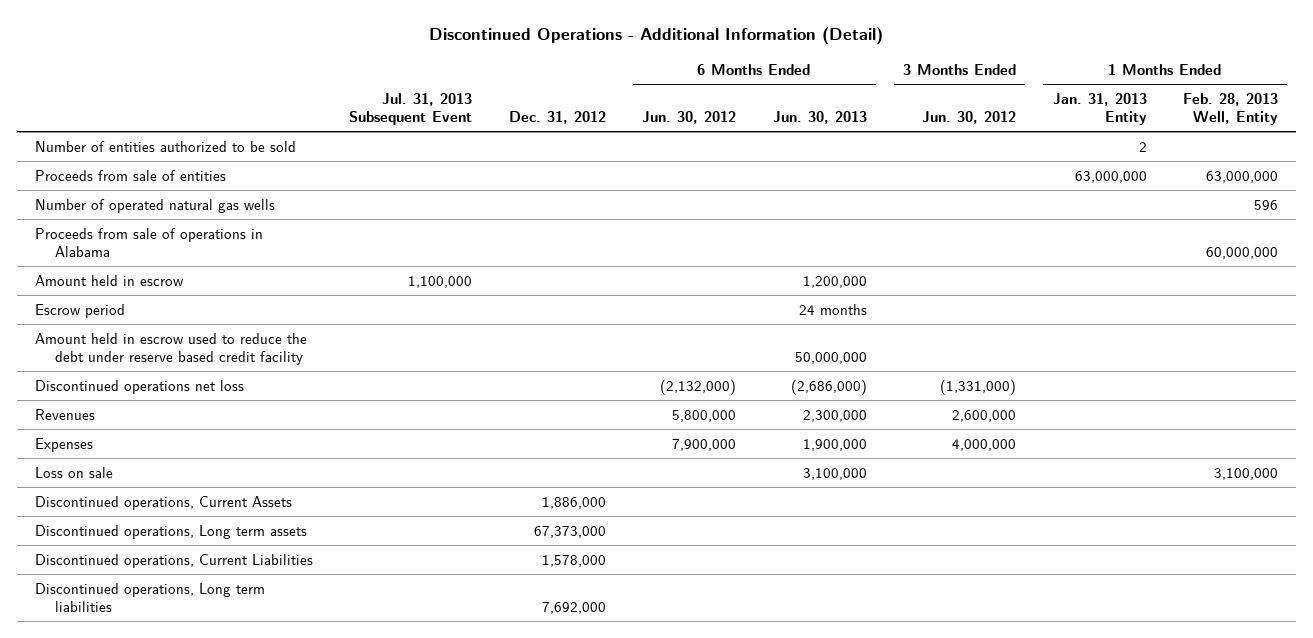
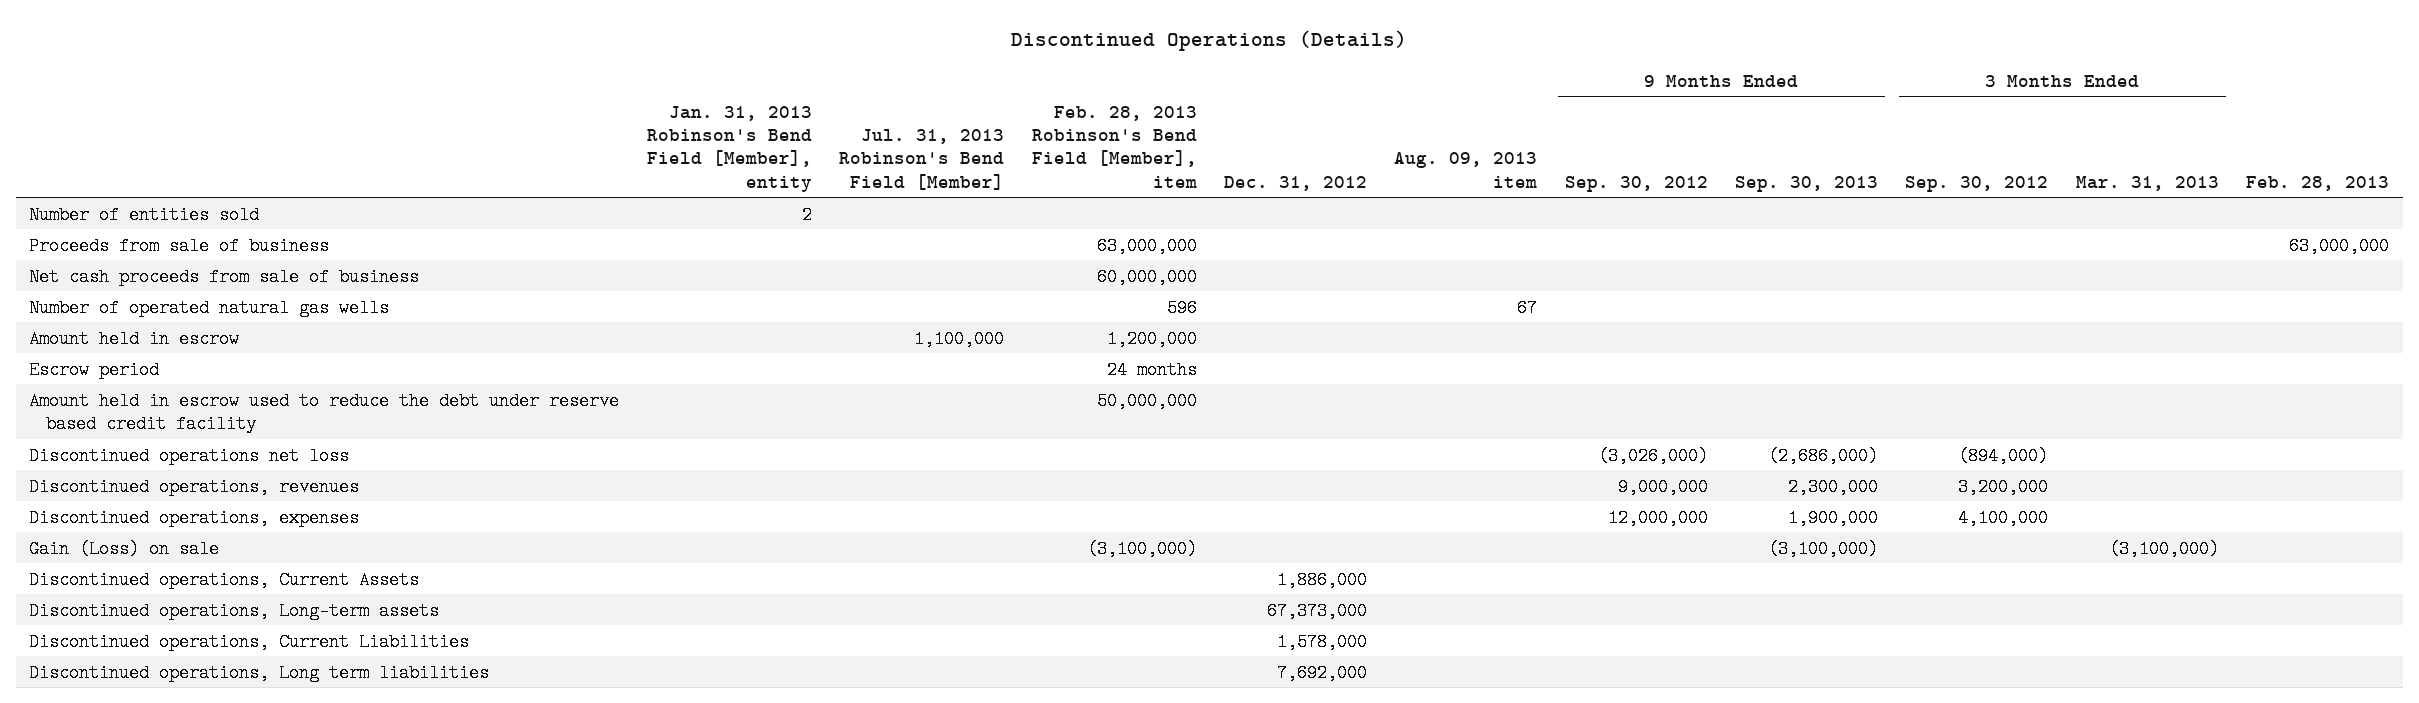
- Discontinued Operations - Additional Information (Detail)
+ Discontinued Operations (Details)
- | Jul. 31, 2013 Subsequent Event | Dec. 31, 2012 | 6 Months Ended Jun. 30, 2012 | 6 Months Ended Jun. 30, 2013 | 3 Months Ended Jun. 30, 2012 | 1 Months Ended Jan. 31, 2013 Entity | 1 Months Ended Feb. 28, 2013 Well, Entity
+ | Jan. 31, 2013 Robinson's Bend Field [Member], entity | Jul. 31, 2013 Robinson's Bend Field [Member] | Feb. 28, 2013 Robinson's Bend Field [Member], item | Dec. 31, 2012 | Aug. 09, 2013 item | 9 Months Ended Sep. 30, 2012 | 9 Months Ended Sep. 30, 2013 | 3 Months Ended Sep. 30, 2012 | 3 Months Ended Mar. 31, 2013 | Feb. 28, 2013
- Number of entities authorized to be sold | | | | | | 2 |
- Proceeds from sale of entities | | | | | | 63,000,000 | 63,000,000
+ Number of entities sold | 2 | | | | | | | | |
+ Proceeds from sale of business | | | 63,000,000 | | | | | | | 63,000,000
+ Net cash proceeds from sale of business | | | 60,000,000 | | | | | | |
- Proceeds from sale of operations in Alabama | | | | | | | 60,000,000
- Revenues | | | 5,800,000 | 2,300,000 | 2,600,000 | |
- Expenses | | | 7,900,000 | 1,900,000 | 4,000,000 | |
- Loss on sale | | | | 3,100,000 | | | 3,100,000
+ Discontinued operations, revenues | | | | | | 9,000,000 | 2,300,000 | 3,200,000 | |
+ Discontinued operations, expenses | | | | | | 12,000,000 | 1,900,000 | 4,100,000 | |
+ Gain (Loss) on sale | | | (3,100,000) | | | | (3,100,000) | | (3,100,000) |
- Discontinued operations, Long term assets | | 67,373,000 | | | | |
+ Discontinued operations, Long-term assets | | | | 67,373,000 | | | | | |

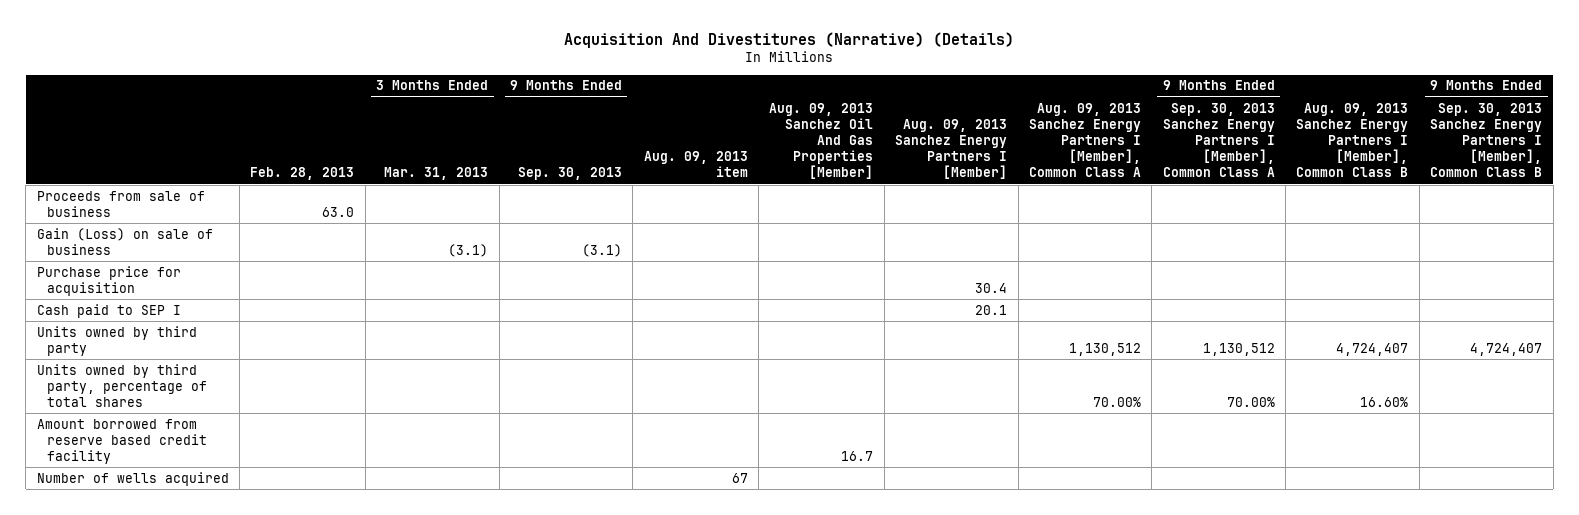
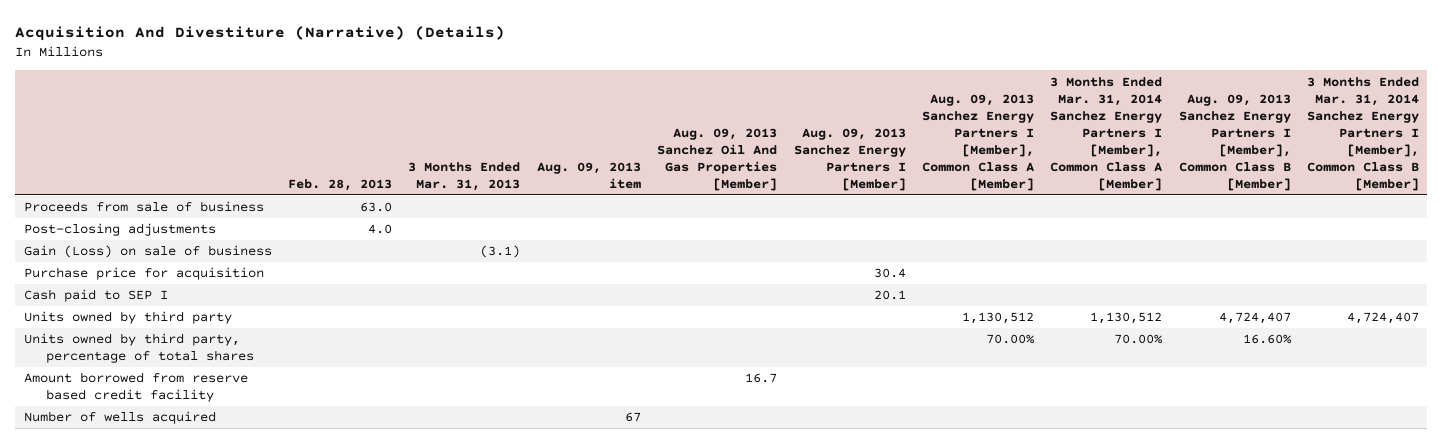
- Acquisition And Divestitures (Narrative) (Details)
+ Acquisition And Divestiture (Narrative) (Details)
- | Feb. 28, 2013 | 3 Months Ended Mar. 31, 2013 | 9 Months Ended Sep. 30, 2013 | Aug. 09, 2013 item | Aug. 09, 2013 Sanchez Oil And Gas Properties [Member] | Aug. 09, 2013 Sanchez Energy Partners I [Member] | Aug. 09, 2013 Sanchez Energy Partners I [Member], Common Class A | 9 Months Ended Sep. 30, 2013 Sanchez Energy Partners I [Member], Common Class A | Aug. 09, 2013 Sanchez Energy Partners I [Member], Common Class B | 9 Months Ended Sep. 30, 2013 Sanchez Energy Partners I [Member], Common Class B
+ | Feb. 28, 2013 | 3 Months Ended Mar. 31, 2013 | Aug. 09, 2013 item | Aug. 09, 2013 Sanchez Oil And Gas Properties [Member] | Aug. 09, 2013 Sanchez Energy Partners I [Member] | Aug. 09, 2013 Sanchez Energy Partners I [Member], Common Class A [Member] | 3 Months Ended Mar. 31, 2014 Sanchez Energy Partners I [Member], Common Class A [Member] | Aug. 09, 2013 Sanchez Energy Partners I [Member], Common Class B [Member] | 3 Months Ended Mar. 31, 2014 Sanchez Energy Partners I [Member], Common Class B [Member]
+ Post-closing adjustments | 4.0 | | | | | | | |

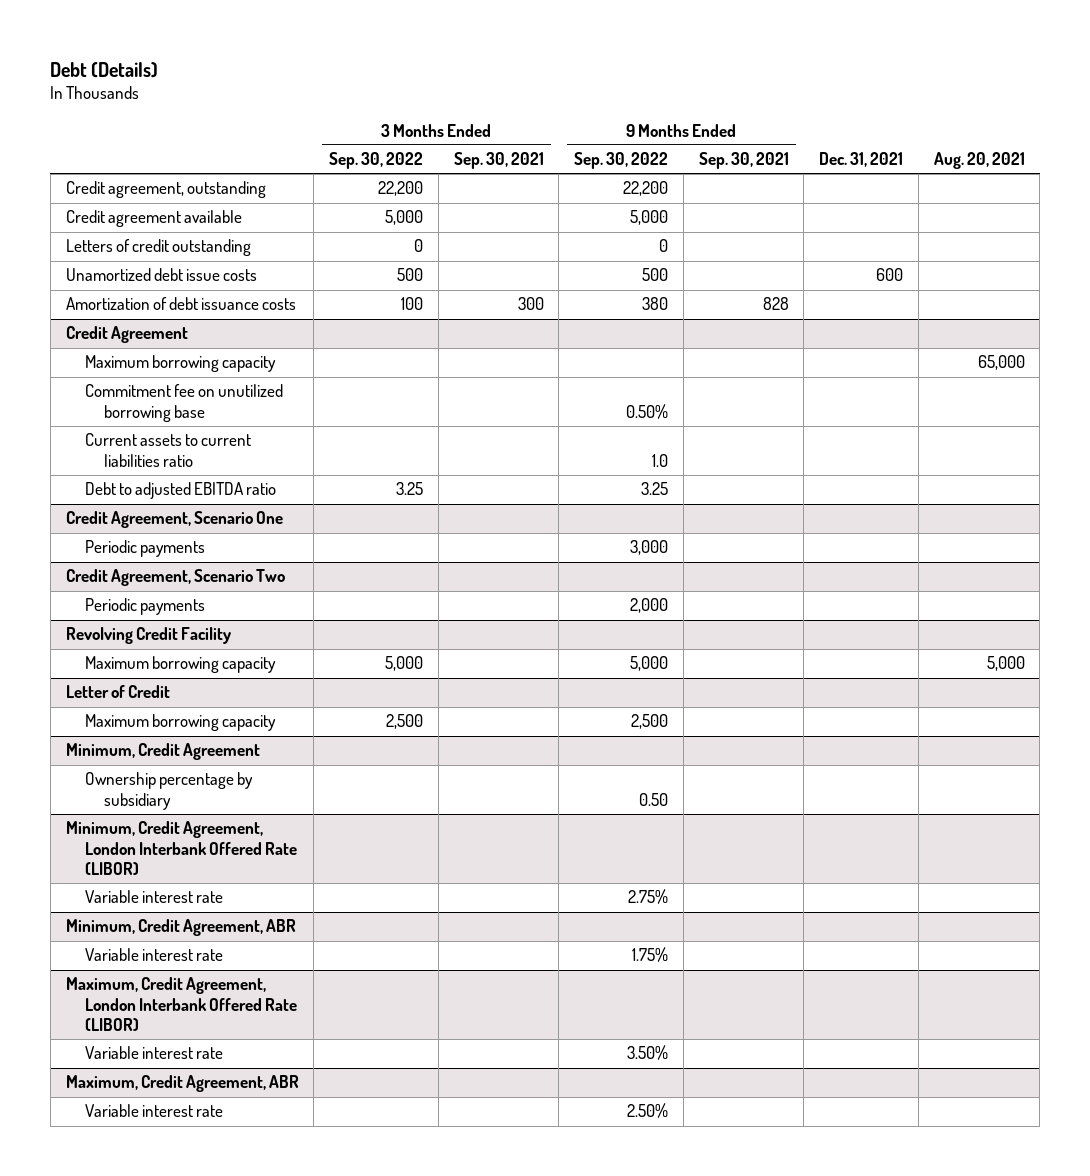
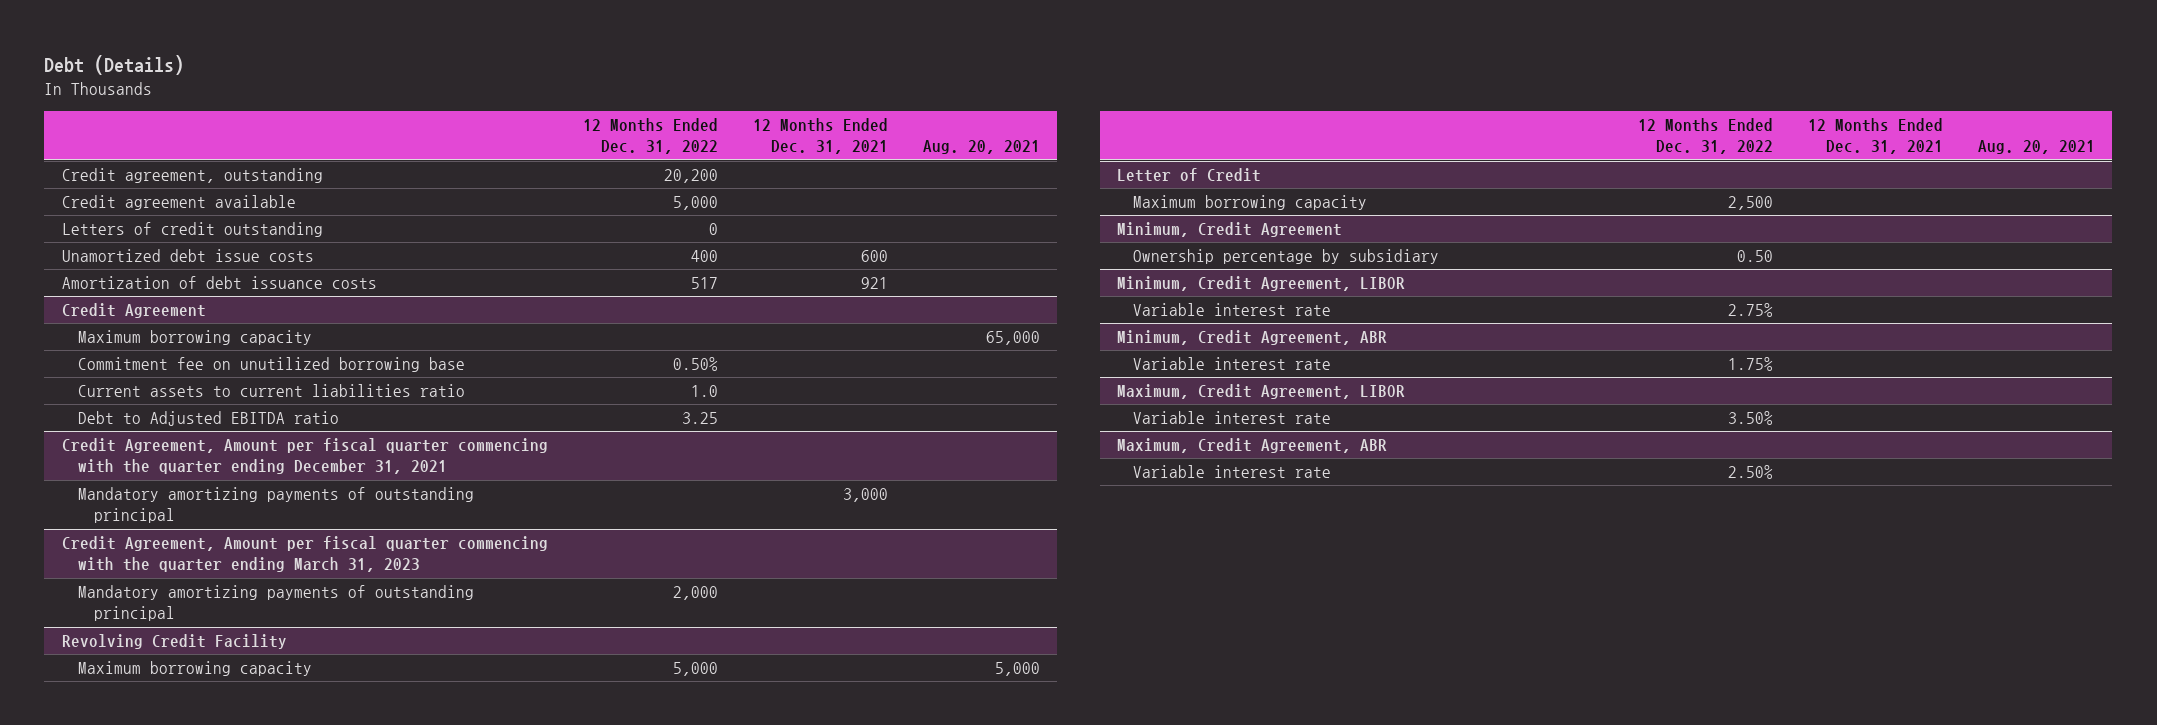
- | 3 Months Ended Sep. 30, 2022 | 3 Months Ended Sep. 30, 2021 | 9 Months Ended Sep. 30, 2022 | 9 Months Ended Sep. 30, 2021 | Dec. 31, 2021 | Aug. 20, 2021
+ | 12 Months Ended Dec. 31, 2022 | 12 Months Ended Dec. 31, 2021 | Aug. 20, 2021
@ Credit Agreement
- Debt to adjusted EBITDA ratio | 3.25 | | 3.25 | | |
- Credit Agreement, Scenario One
- Periodic payments | | | 3,000 | | |
- Credit Agreement, Scenario Two
- Periodic payments | | | 2,000 | | |
@ Credit Agreement
+ Debt to Adjusted EBITDA ratio | 3.25 | |
+ Credit Agreement, Amount per fiscal quarter commencing with the quarter ending December 31, 2021
+ Mandatory amortizing payments of outstanding principal | | 3,000 |
+ Credit Agreement, Amount per fiscal quarter commencing with the quarter ending March 31, 2023
+ Mandatory amortizing payments of outstanding principal | 2,000 | |
- Minimum, Credit Agreement, London Interbank Offered Rate (LIBOR)
+ Minimum, Credit Agreement, LIBOR
- Maximum, Credit Agreement, London Interbank Offered Rate (LIBOR)
+ Maximum, Credit Agreement, LIBOR

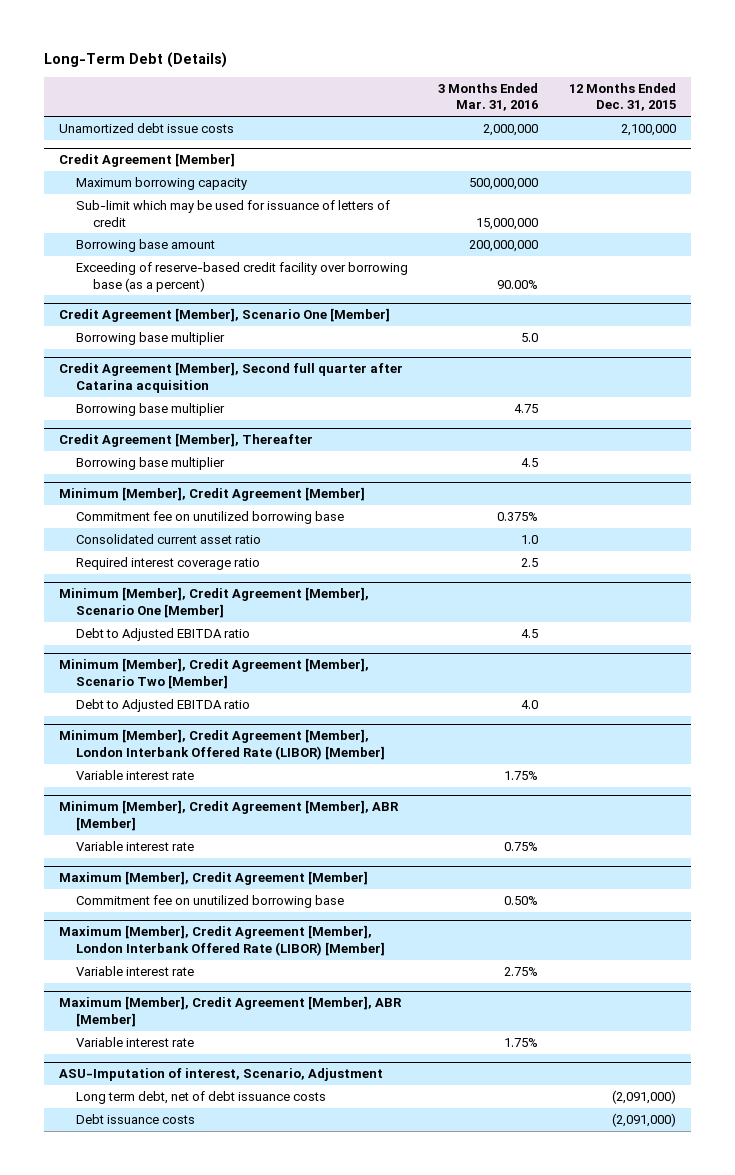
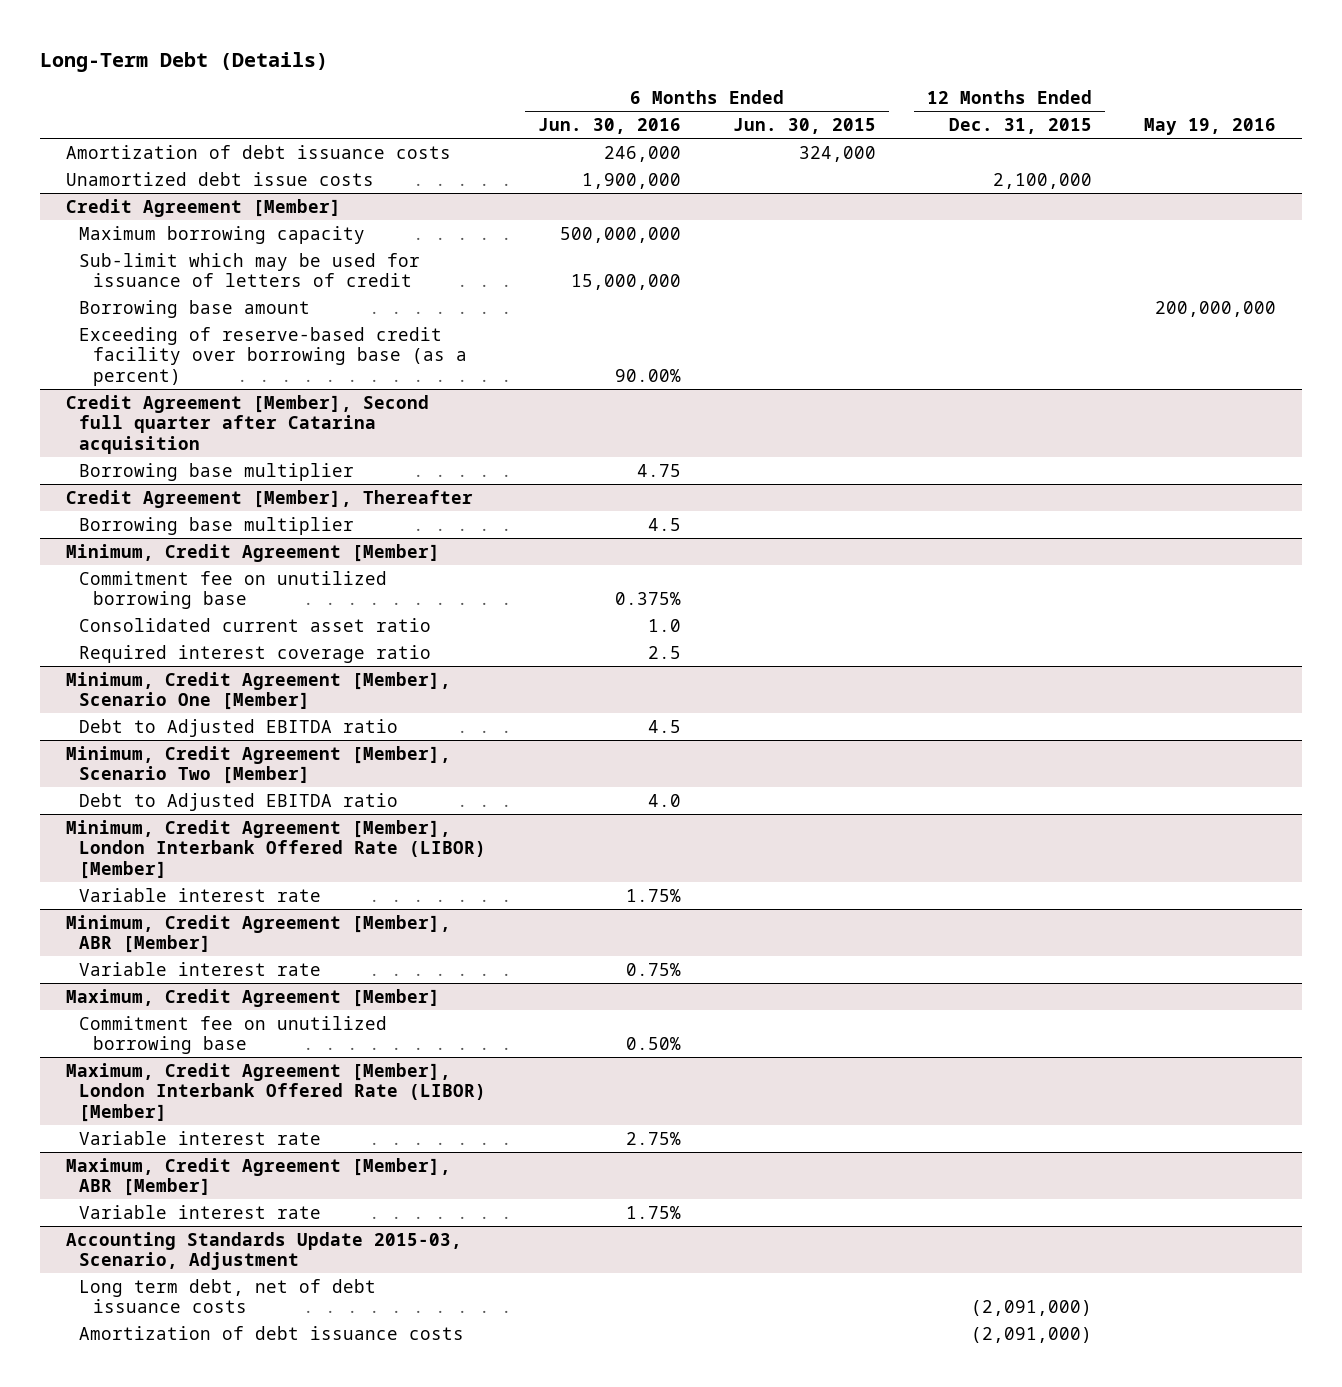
- | 3 Months Ended Mar. 31, 2016 | 12 Months Ended Dec. 31, 2015
+ | 6 Months Ended Jun. 30, 2016 | 6 Months Ended Jun. 30, 2015 | 12 Months Ended Dec. 31, 2015 | May 19, 2016
+ Amortization of debt issuance costs | 246,000 | 324,000 | |
- Credit Agreement [Member], Scenario One [Member]
- Borrowing base multiplier | 5.0 |
- Minimum [Member], Credit Agreement [Member]
+ Minimum, Credit Agreement [Member]
- Minimum [Member], Credit Agreement [Member], Scenario One [Member]
+ Minimum, Credit Agreement [Member], Scenario One [Member]
- Minimum [Member], Credit Agreement [Member], Scenario Two [Member]
+ Minimum, Credit Agreement [Member], Scenario Two [Member]
- Minimum [Member], Credit Agreement [Member], London Interbank Offered Rate (LIBOR) [Member]
+ Minimum, Credit Agreement [Member], London Interbank Offered Rate (LIBOR) [Member]
- Minimum [Member], Credit Agreement [Member], ABR [Member]
+ Minimum, Credit Agreement [Member], ABR [Member]
- Maximum [Member], Credit Agreement [Member]
+ Maximum, Credit Agreement [Member]
- Maximum [Member], Credit Agreement [Member], London Interbank Offered Rate (LIBOR) [Member]
+ Maximum, Credit Agreement [Member], London Interbank Offered Rate (LIBOR) [Member]
- Maximum [Member], Credit Agreement [Member], ABR [Member]
+ Maximum, Credit Agreement [Member], ABR [Member]
- ASU-Imputation of interest, Scenario, Adjustment
+ Accounting Standards Update 2015-03, Scenario, Adjustment
- Debt issuance costs | | (2,091,000)
+ Amortization of debt issuance costs | | | (2,091,000) |

